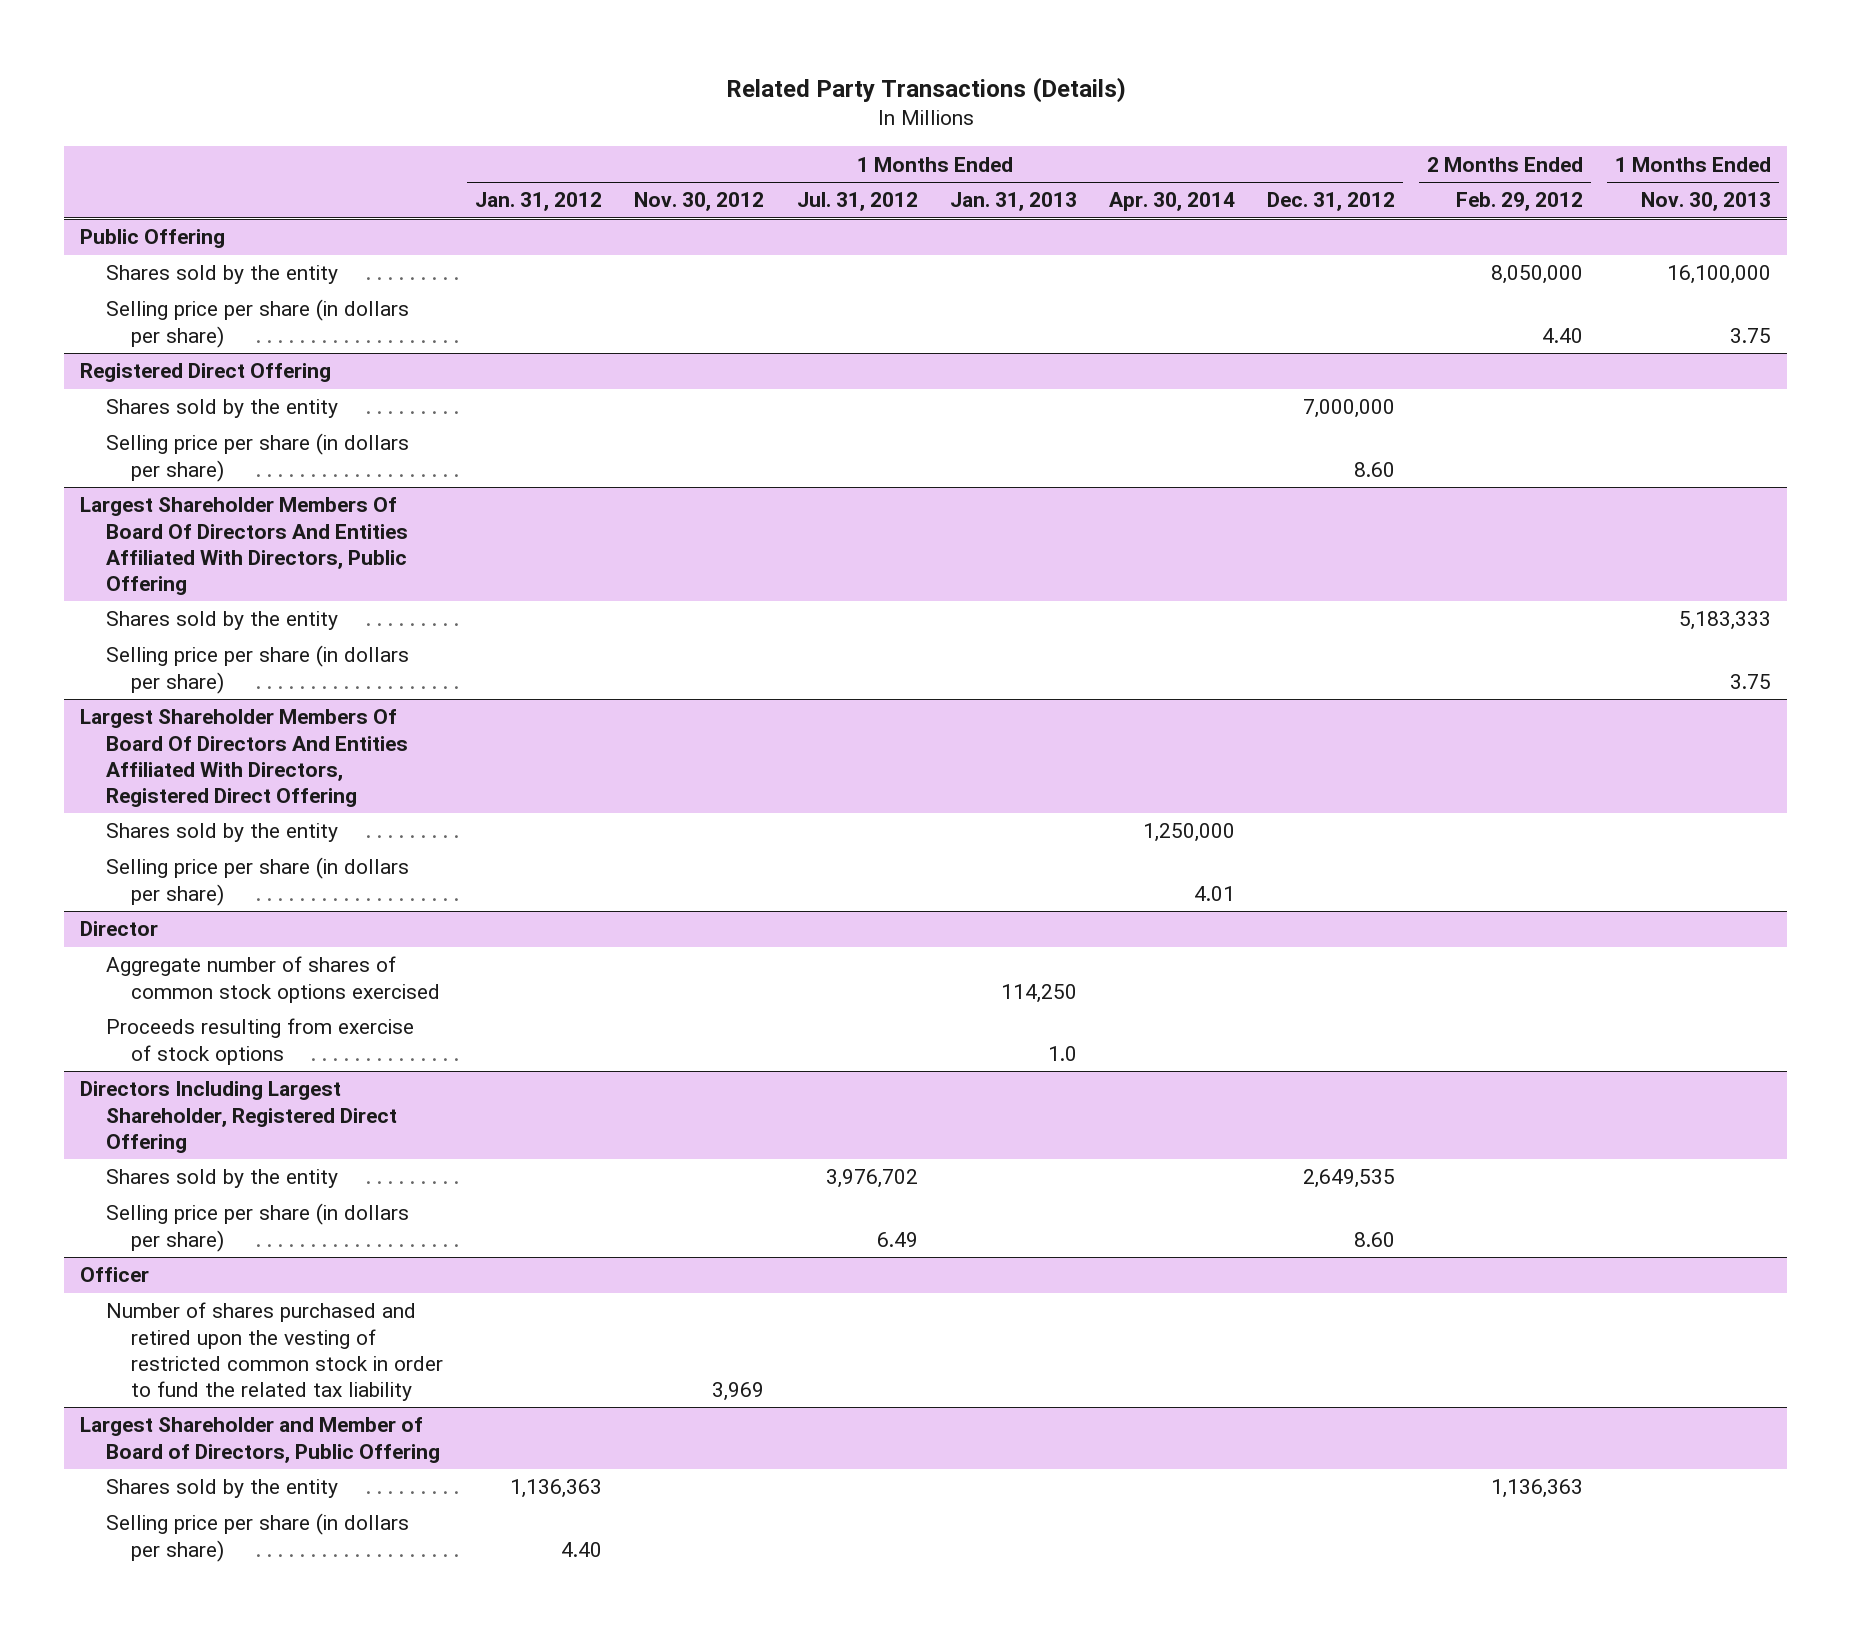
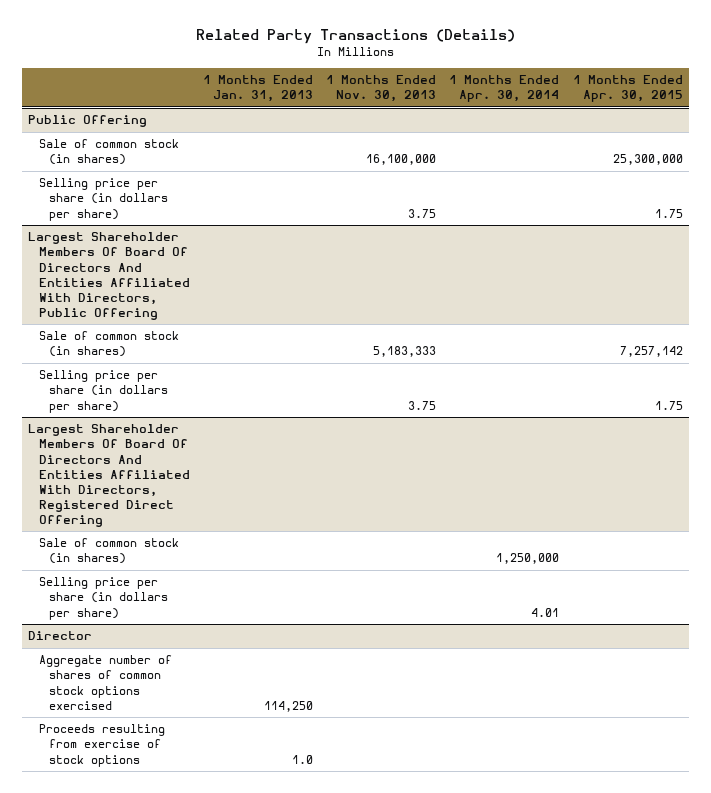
- | 1 Months Ended Jan. 31, 2012 | 1 Months Ended Nov. 30, 2012 | 1 Months Ended Jul. 31, 2012 | 1 Months Ended Jan. 31, 2013 | 1 Months Ended Apr. 30, 2014 | 1 Months Ended Dec. 31, 2012 | 2 Months Ended Feb. 29, 2012 | 1 Months Ended Nov. 30, 2013
+ | 1 Months Ended Jan. 31, 2013 | 1 Months Ended Nov. 30, 2013 | 1 Months Ended Apr. 30, 2014 | 1 Months Ended Apr. 30, 2015
@ Public Offering
- Shares sold by the entity | | | | | | | 8,050,000 | 16,100,000
+ Sale of common stock (in shares) | | 16,100,000 | | 25,300,000
- Registered Direct Offering
- Shares sold by the entity | | | | | | 7,000,000 | |
- Selling price per share (in dollars per share) | | | | | | 8.60 | |
@ Largest Shareholder Members Of Board Of Directors And Entities Affiliated With Directors, Public Offering
- Shares sold by the entity | | | | | | | | 5,183,333
+ Sale of common stock (in shares) | | 5,183,333 | | 7,257,142
@ Largest Shareholder Members Of Board Of Directors And Entities Affiliated With Directors, Registered Direct Offering
- Shares sold by the entity | | | | | 1,250,000 | | |
+ Sale of common stock (in shares) | | | 1,250,000 |
- Directors Including Largest Shareholder, Registered Direct Offering
- Shares sold by the entity | | | 3,976,702 | | | 2,649,535 | |
- Selling price per share (in dollars per share) | | | 6.49 | | | 8.60 | |
- Officer
- Number of shares purchased and retired upon the vesting of restricted common stock in order to fund the related tax liability | | 3,969 | | | | | |
- Largest Shareholder and Member of Board of Directors, Public Offering
- Shares sold by the entity | 1,136,363 | | | | | | 1,136,363 |
- Selling price per share (in dollars per share) | 4.40 | | | | | | |

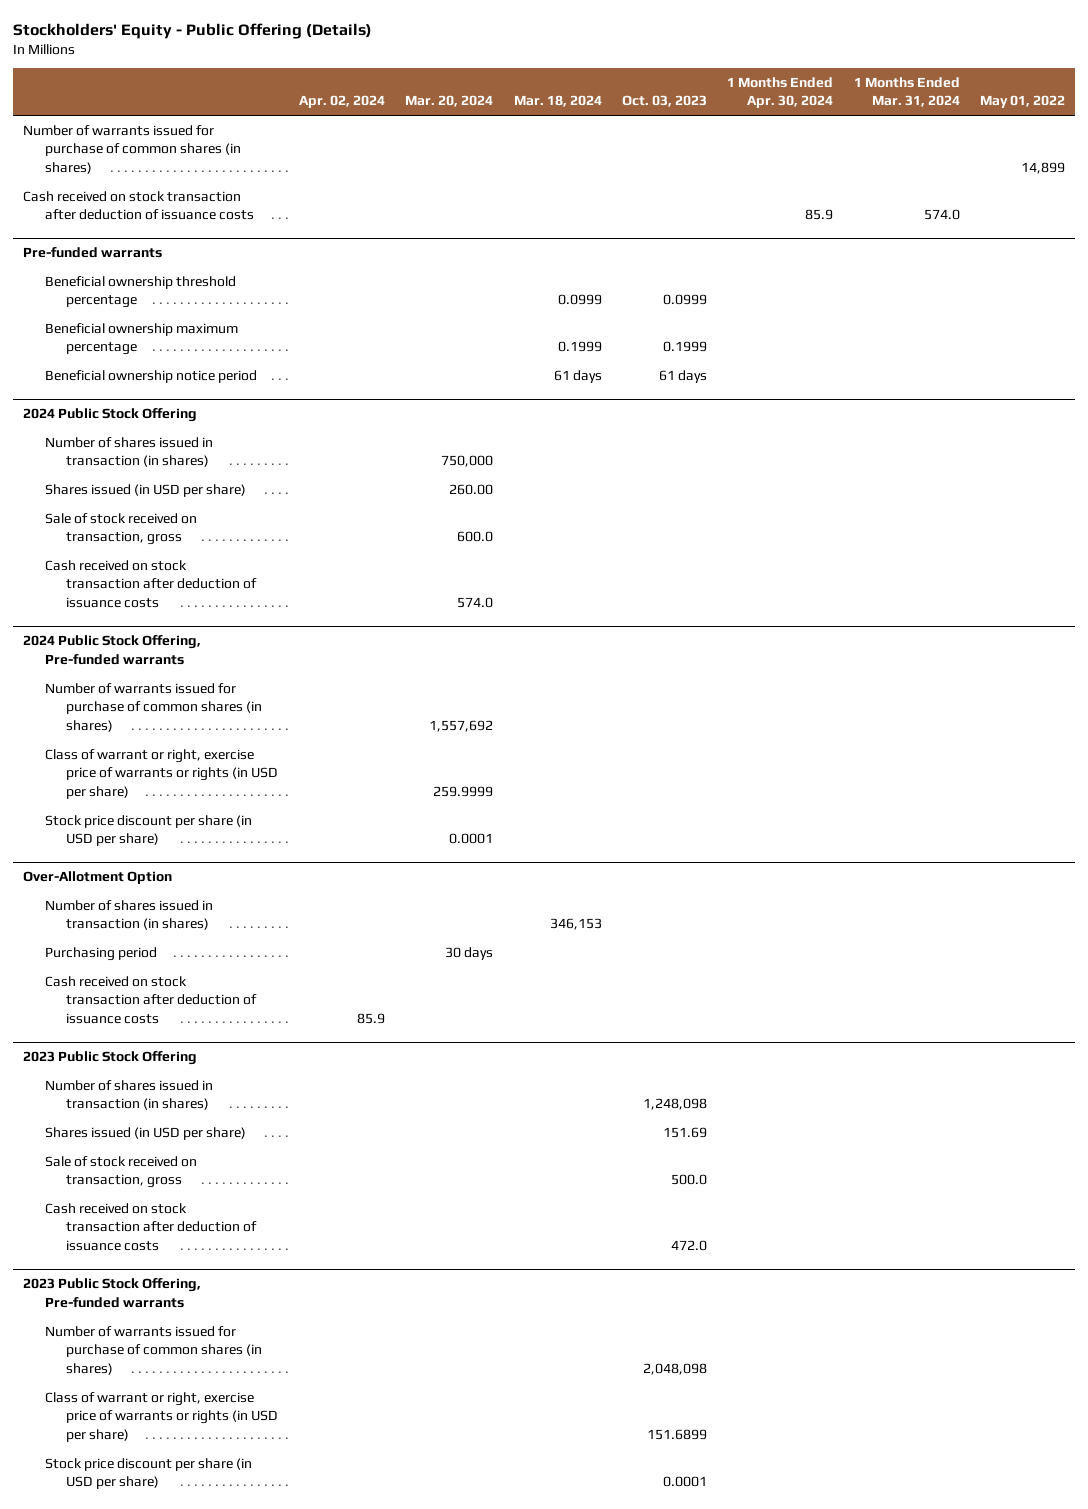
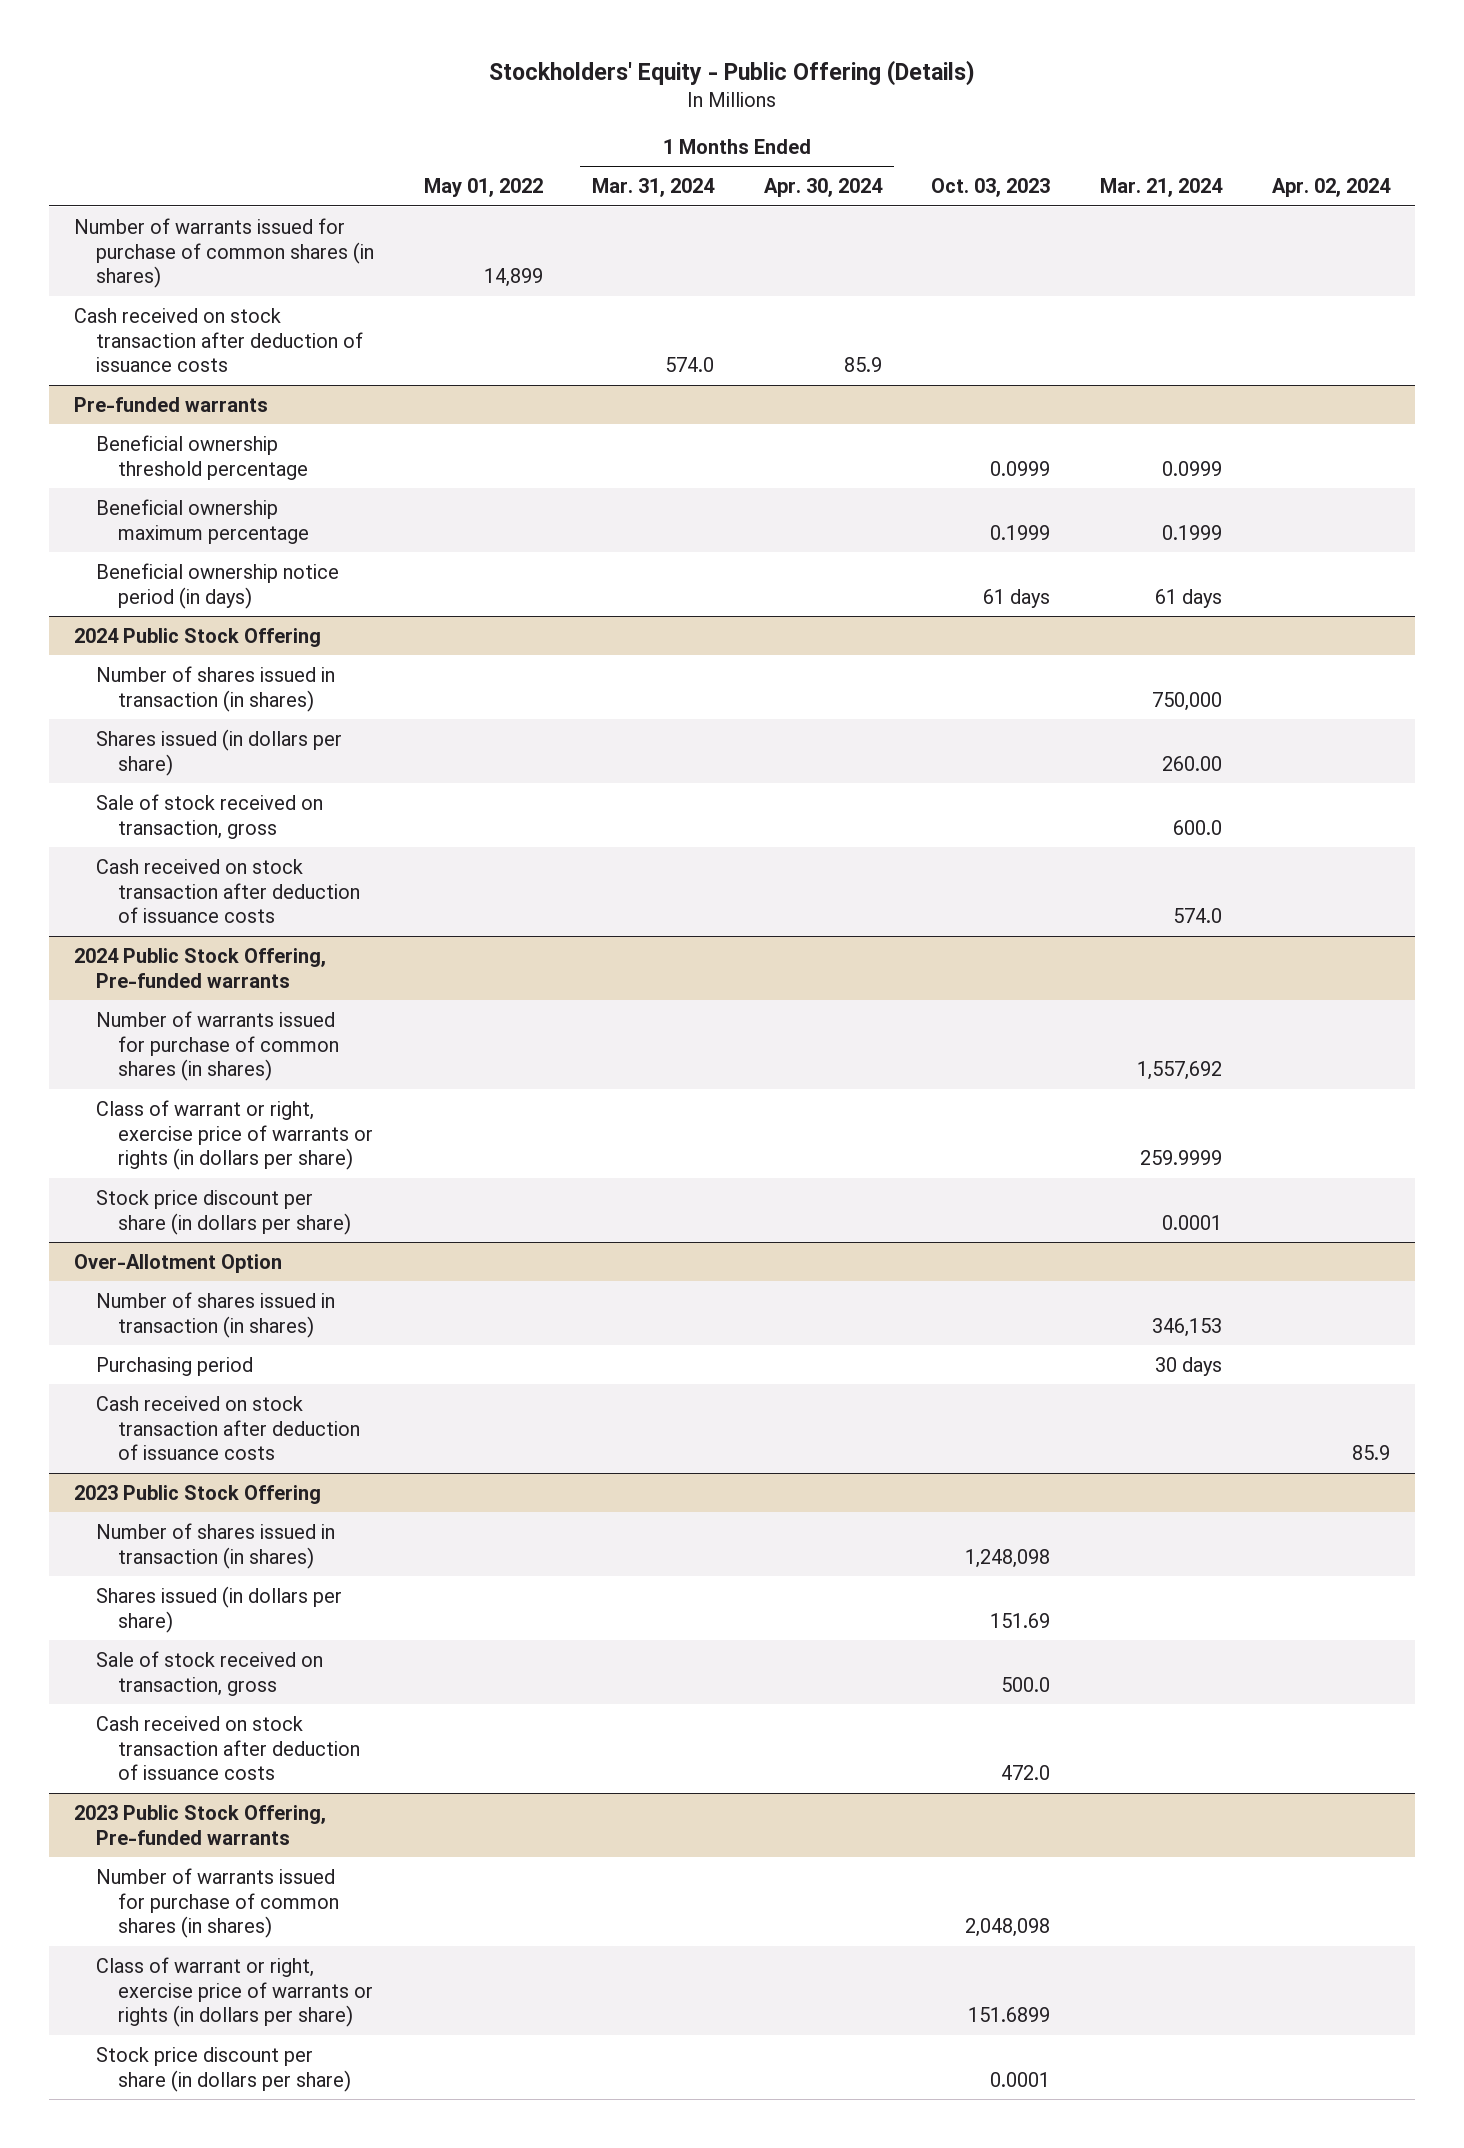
- | Apr. 02, 2024 | Mar. 20, 2024 | Mar. 18, 2024 | Oct. 03, 2023 | 1 Months Ended Apr. 30, 2024 | 1 Months Ended Mar. 31, 2024 | May 01, 2022
+ | May 01, 2022 | 1 Months Ended Mar. 31, 2024 | 1 Months Ended Apr. 30, 2024 | Oct. 03, 2023 | Mar. 21, 2024 | Apr. 02, 2024
@ Pre-funded warrants
- Beneficial ownership notice period | | | 61 days | 61 days | | |
+ Beneficial ownership notice period (in days) | | | | 61 days | 61 days |
@ 2024 Public Stock Offering
- Shares issued (in USD per share) | | 260.00 | | | | |
+ Shares issued (in dollars per share) | | | | | 260.00 |
@ 2024 Public Stock Offering, Pre-funded warrants
- Class of warrant or right, exercise price of warrants or rights (in USD per share) | | 259.9999 | | | | |
- Stock price discount per share (in USD per share) | | 0.0001 | | | | |
+ Class of warrant or right, exercise price of warrants or rights (in dollars per share) | | | | | 259.9999 |
+ Stock price discount per share (in dollars per share) | | | | | 0.0001 |
@ 2023 Public Stock Offering
- Shares issued (in USD per share) | | | | 151.69 | | |
+ Shares issued (in dollars per share) | | | | 151.69 | |
@ 2023 Public Stock Offering, Pre-funded warrants
- Class of warrant or right, exercise price of warrants or rights (in USD per share) | | | | 151.6899 | | |
- Stock price discount per share (in USD per share) | | | | 0.0001 | | |
+ Class of warrant or right, exercise price of warrants or rights (in dollars per share) | | | | 151.6899 | |
+ Stock price discount per share (in dollars per share) | | | | 0.0001 | |

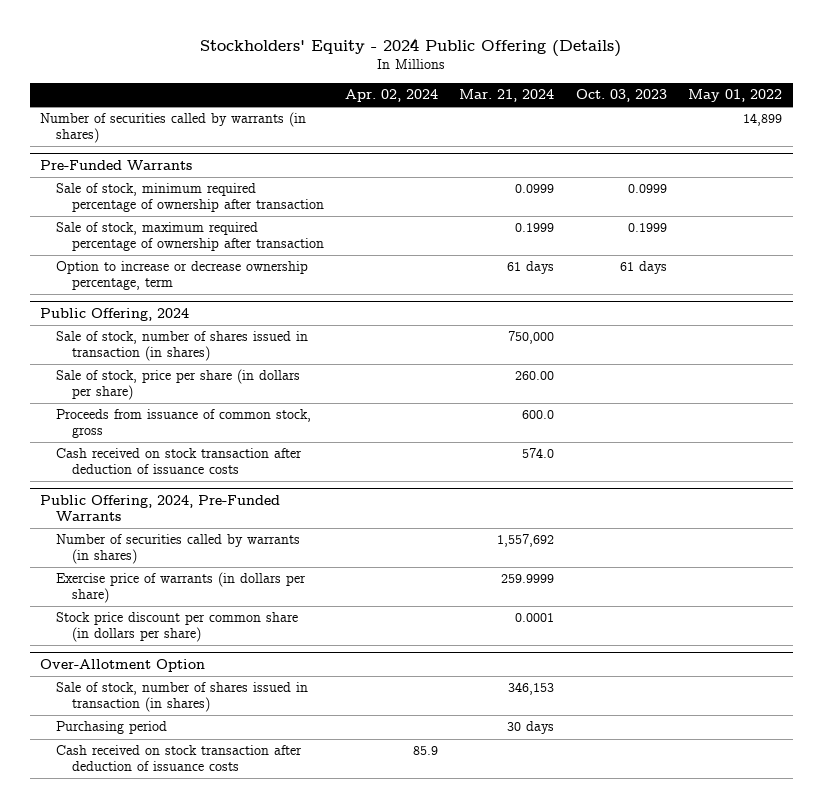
- Stockholders' Equity - Public Offering (Details)
+ Stockholders' Equity - 2024 Public Offering (Details)
- | May 01, 2022 | 1 Months Ended Mar. 31, 2024 | 1 Months Ended Apr. 30, 2024 | Oct. 03, 2023 | Mar. 21, 2024 | Apr. 02, 2024
+ | Apr. 02, 2024 | Mar. 21, 2024 | Oct. 03, 2023 | May 01, 2022
- Number of warrants issued for purchase of common shares (in shares) | 14,899 | | | | |
- Cash received on stock transaction after deduction of issuance costs | | 574.0 | 85.9 | | |
- Pre-funded warrants
- Beneficial ownership threshold percentage | | | | 0.0999 | 0.0999 |
- Beneficial ownership maximum percentage | | | | 0.1999 | 0.1999 |
- Beneficial ownership notice period (in days) | | | | 61 days | 61 days |
- 2024 Public Stock Offering
- Number of shares issued in transaction (in shares) | | | | | 750,000 |
- Shares issued (in dollars per share) | | | | | 260.00 |
- Sale of stock received on transaction, gross | | | | | 600.0 |
+ Number of securities called by warrants (in shares) | | | | 14,899
+ Pre-Funded Warrants
+ Sale of stock, minimum required percentage of ownership after transaction | | 0.0999 | 0.0999 |
+ Sale of stock, maximum required percentage of ownership after transaction | | 0.1999 | 0.1999 |
+ Option to increase or decrease ownership percentage, term | | 61 days | 61 days |
+ Public Offering, 2024
+ Sale of stock, number of shares issued in transaction (in shares) | | 750,000 | |
+ Sale of stock, price per share (in dollars per share) | | 260.00 | |
+ Proceeds from issuance of common stock, gross | | 600.0 | |
- 2024 Public Stock Offering, Pre-funded warrants
- Number of warrants issued for purchase of common shares (in shares) | | | | | 1,557,692 |
- Class of warrant or right, exercise price of warrants or rights (in dollars per share) | | | | | 259.9999 |
- Stock price discount per share (in dollars per share) | | | | | 0.0001 |
+ Public Offering, 2024, Pre-Funded Warrants
+ Number of securities called by warrants (in shares) | | 1,557,692 | |
+ Exercise price of warrants (in dollars per share) | | 259.9999 | |
+ Stock price discount per common share (in dollars per share) | | 0.0001 | |
@ Over-Allotment Option
- Number of shares issued in transaction (in shares) | | | | | 346,153 |
+ Sale of stock, number of shares issued in transaction (in shares) | | 346,153 | |
- 2023 Public Stock Offering
- Number of shares issued in transaction (in shares) | | | | 1,248,098 | |
- Shares issued (in dollars per share) | | | | 151.69 | |
- Sale of stock received on transaction, gross | | | | 500.0 | |
- Cash received on stock transaction after deduction of issuance costs | | | | 472.0 | |
- 2023 Public Stock Offering, Pre-funded warrants
- Number of warrants issued for purchase of common shares (in shares) | | | | 2,048,098 | |
- Class of warrant or right, exercise price of warrants or rights (in dollars per share) | | | | 151.6899 | |
- Stock price discount per share (in dollars per share) | | | | 0.0001 | |

